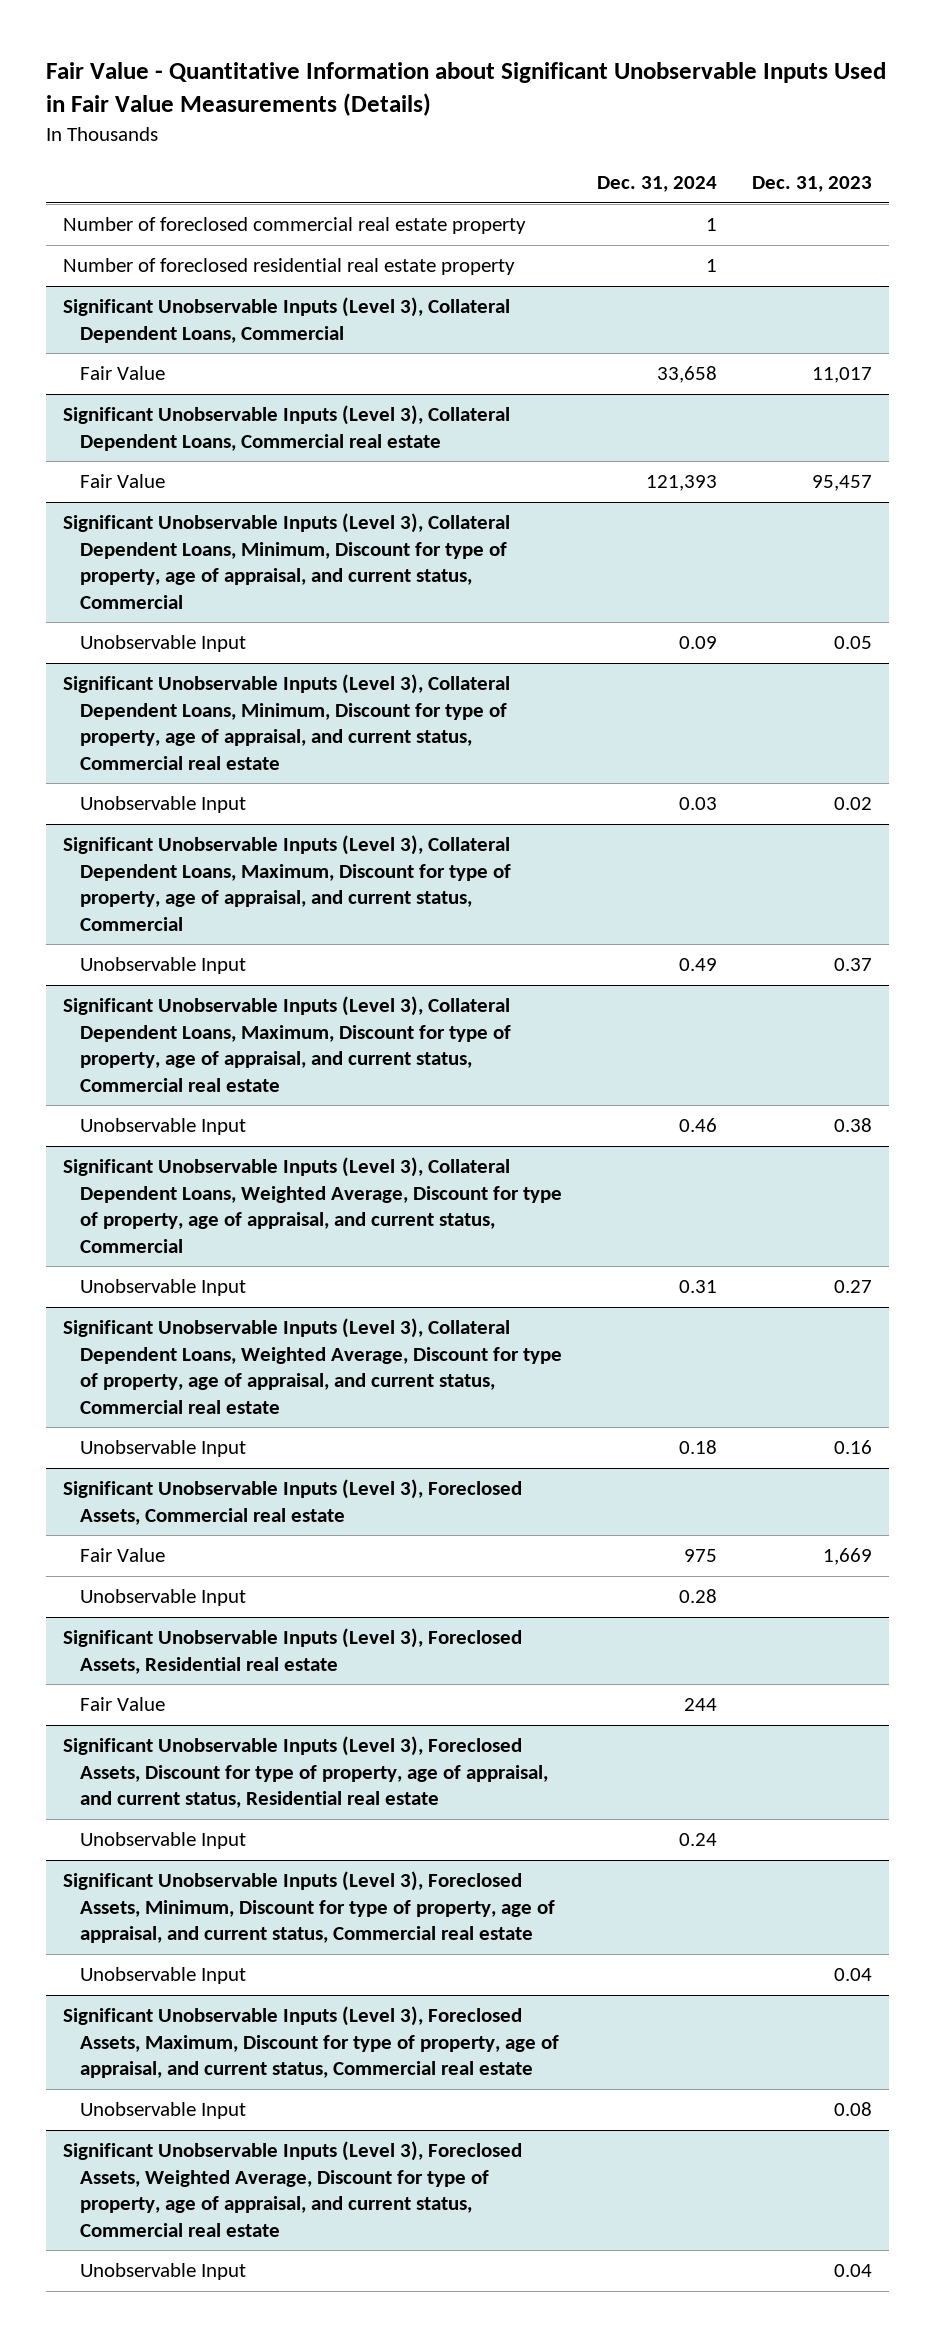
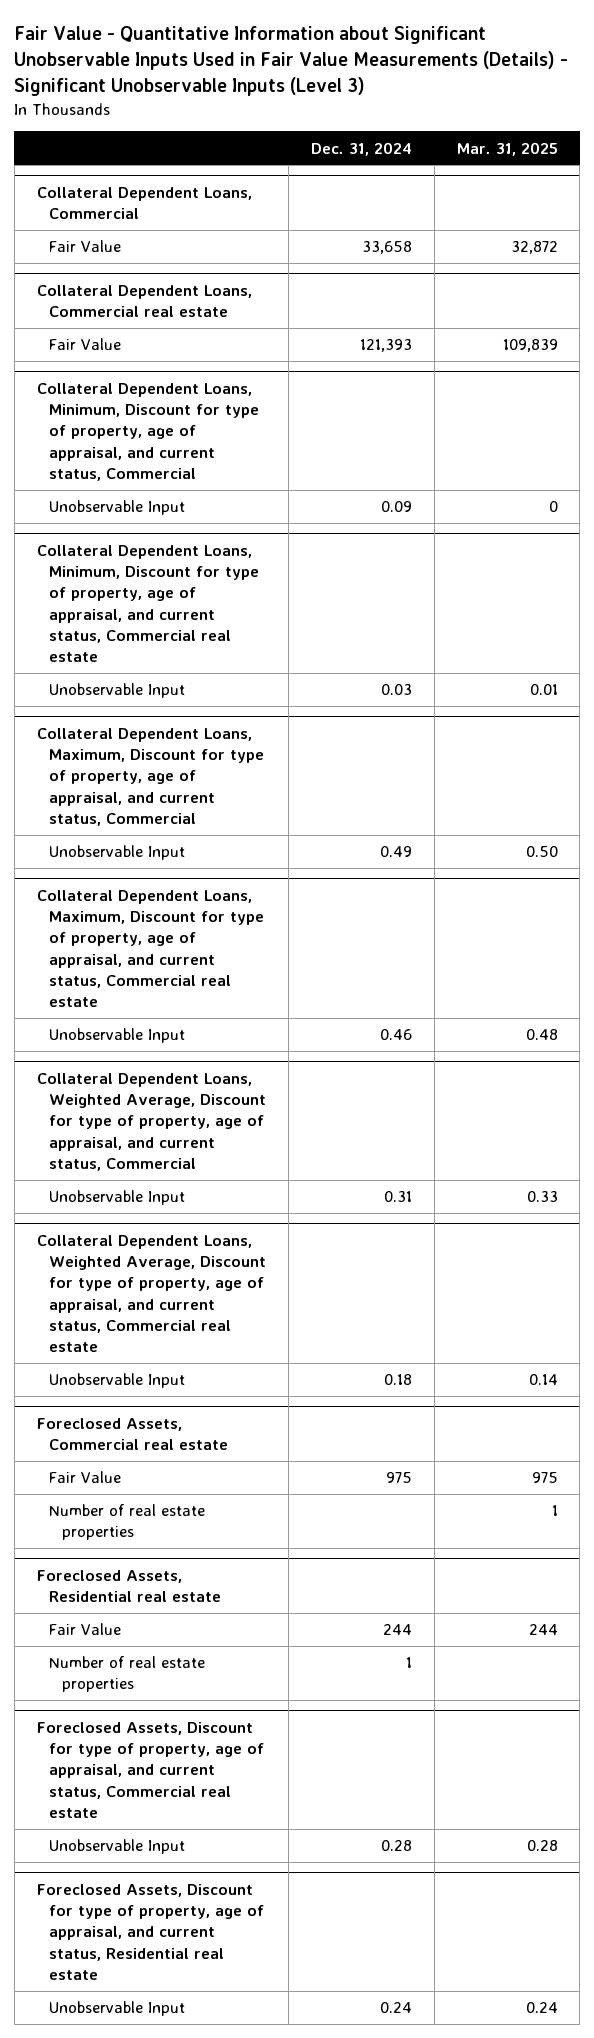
- Fair Value - Quantitative Information about Significant Unobservable Inputs Used in Fair Value Measurements (Details)
+ Fair Value - Quantitative Information about Significant Unobservable Inputs Used in Fair Value Measurements (Details) - Significant Unobservable Inputs (Level 3)
- | Dec. 31, 2024 | Dec. 31, 2023
+ | Dec. 31, 2024 | Mar. 31, 2025
- Number of foreclosed commercial real estate property | 1 |
- Number of foreclosed residential real estate property | 1 |
- Significant Unobservable Inputs (Level 3), Collateral Dependent Loans, Commercial
+ Collateral Dependent Loans, Commercial
- Significant Unobservable Inputs (Level 3), Collateral Dependent Loans, Commercial real estate
+ Collateral Dependent Loans, Commercial real estate
- Significant Unobservable Inputs (Level 3), Collateral Dependent Loans, Minimum, Discount for type of property, age of appraisal, and current status, Commercial
+ Collateral Dependent Loans, Minimum, Discount for type of property, age of appraisal, and current status, Commercial
- Significant Unobservable Inputs (Level 3), Collateral Dependent Loans, Minimum, Discount for type of property, age of appraisal, and current status, Commercial real estate
+ Collateral Dependent Loans, Minimum, Discount for type of property, age of appraisal, and current status, Commercial real estate
- Significant Unobservable Inputs (Level 3), Collateral Dependent Loans, Maximum, Discount for type of property, age of appraisal, and current status, Commercial
+ Collateral Dependent Loans, Maximum, Discount for type of property, age of appraisal, and current status, Commercial
- Significant Unobservable Inputs (Level 3), Collateral Dependent Loans, Maximum, Discount for type of property, age of appraisal, and current status, Commercial real estate
+ Collateral Dependent Loans, Maximum, Discount for type of property, age of appraisal, and current status, Commercial real estate
- Significant Unobservable Inputs (Level 3), Collateral Dependent Loans, Weighted Average, Discount for type of property, age of appraisal, and current status, Commercial
+ Collateral Dependent Loans, Weighted Average, Discount for type of property, age of appraisal, and current status, Commercial
- Significant Unobservable Inputs (Level 3), Collateral Dependent Loans, Weighted Average, Discount for type of property, age of appraisal, and current status, Commercial real estate
+ Collateral Dependent Loans, Weighted Average, Discount for type of property, age of appraisal, and current status, Commercial real estate
- Significant Unobservable Inputs (Level 3), Foreclosed Assets, Commercial real estate
+ Foreclosed Assets, Commercial real estate
- Unobservable Input | 0.28 |
- Significant Unobservable Inputs (Level 3), Foreclosed Assets, Residential real estate
+ Number of real estate properties | | 1
+ Foreclosed Assets, Residential real estate
- Significant Unobservable Inputs (Level 3), Foreclosed Assets, Discount for type of property, age of appraisal, and current status, Residential real estate
+ Number of real estate properties | 1 |
+ Foreclosed Assets, Discount for type of property, age of appraisal, and current status, Commercial real estate
+ Unobservable Input | 0.28 | 0.28
+ Foreclosed Assets, Discount for type of property, age of appraisal, and current status, Residential real estate
- Significant Unobservable Inputs (Level 3), Foreclosed Assets, Minimum, Discount for type of property, age of appraisal, and current status, Commercial real estate
- Unobservable Input | | 0.04
- Significant Unobservable Inputs (Level 3), Foreclosed Assets, Maximum, Discount for type of property, age of appraisal, and current status, Commercial real estate
- Unobservable Input | | 0.08
- Significant Unobservable Inputs (Level 3), Foreclosed Assets, Weighted Average, Discount for type of property, age of appraisal, and current status, Commercial real estate
- Unobservable Input | | 0.04

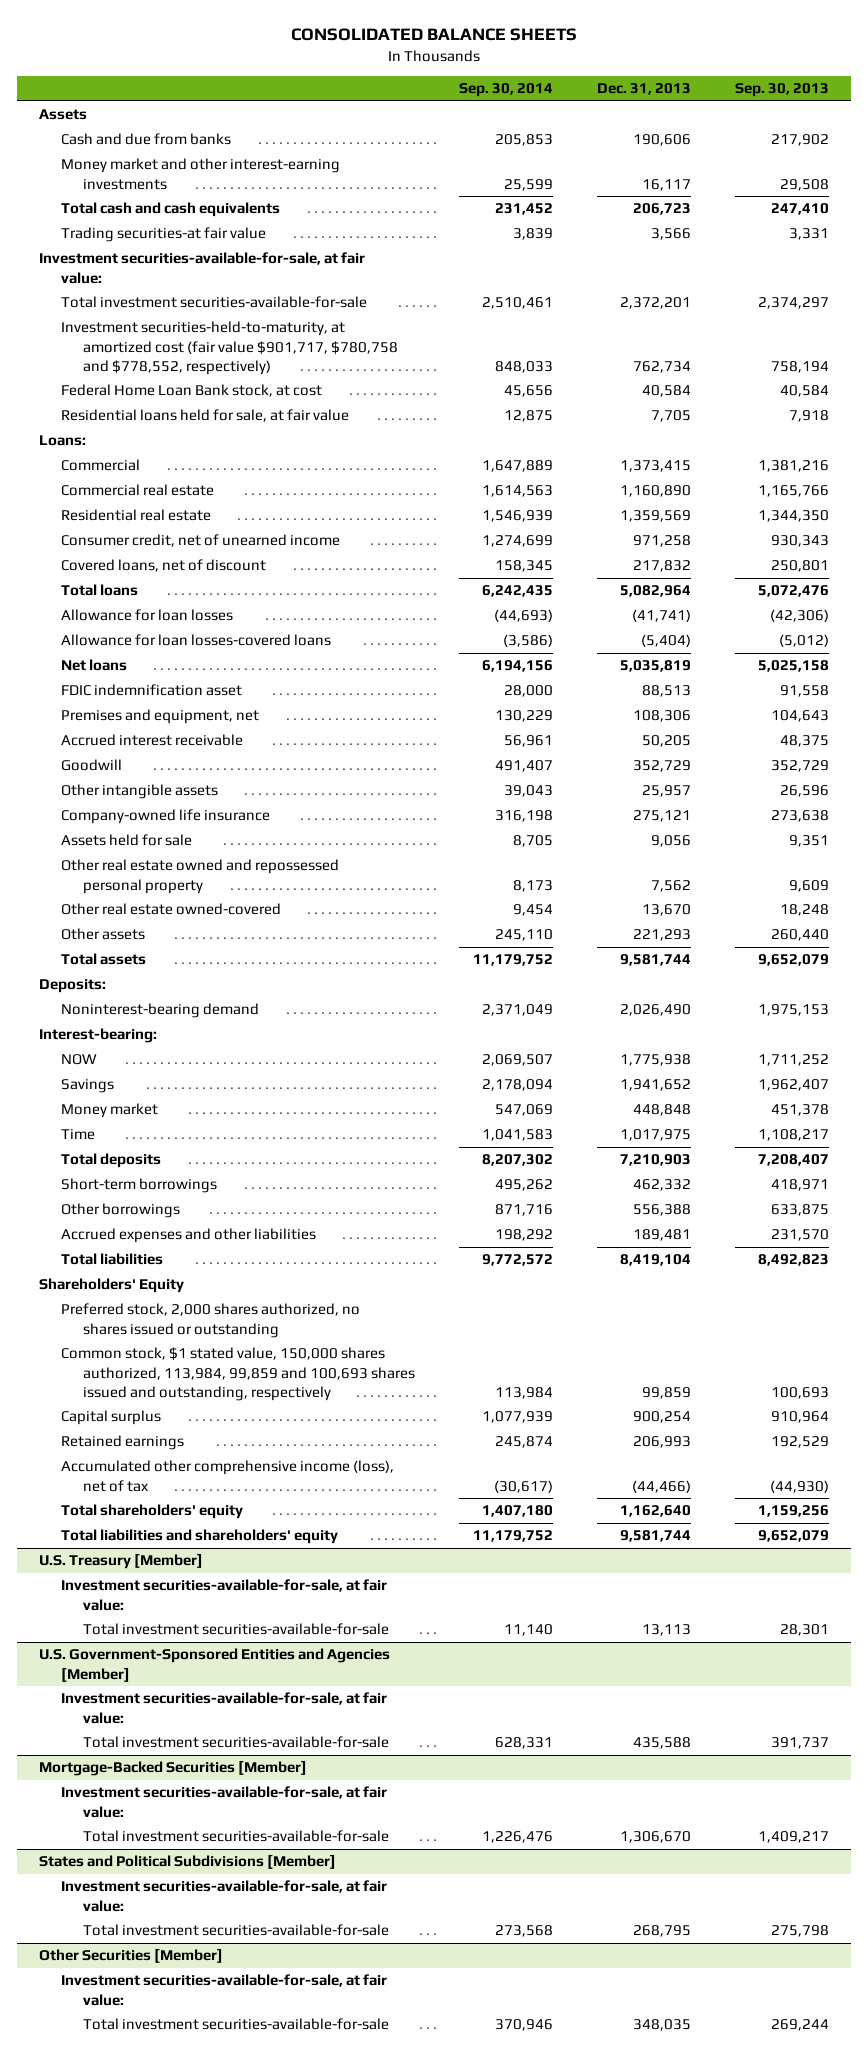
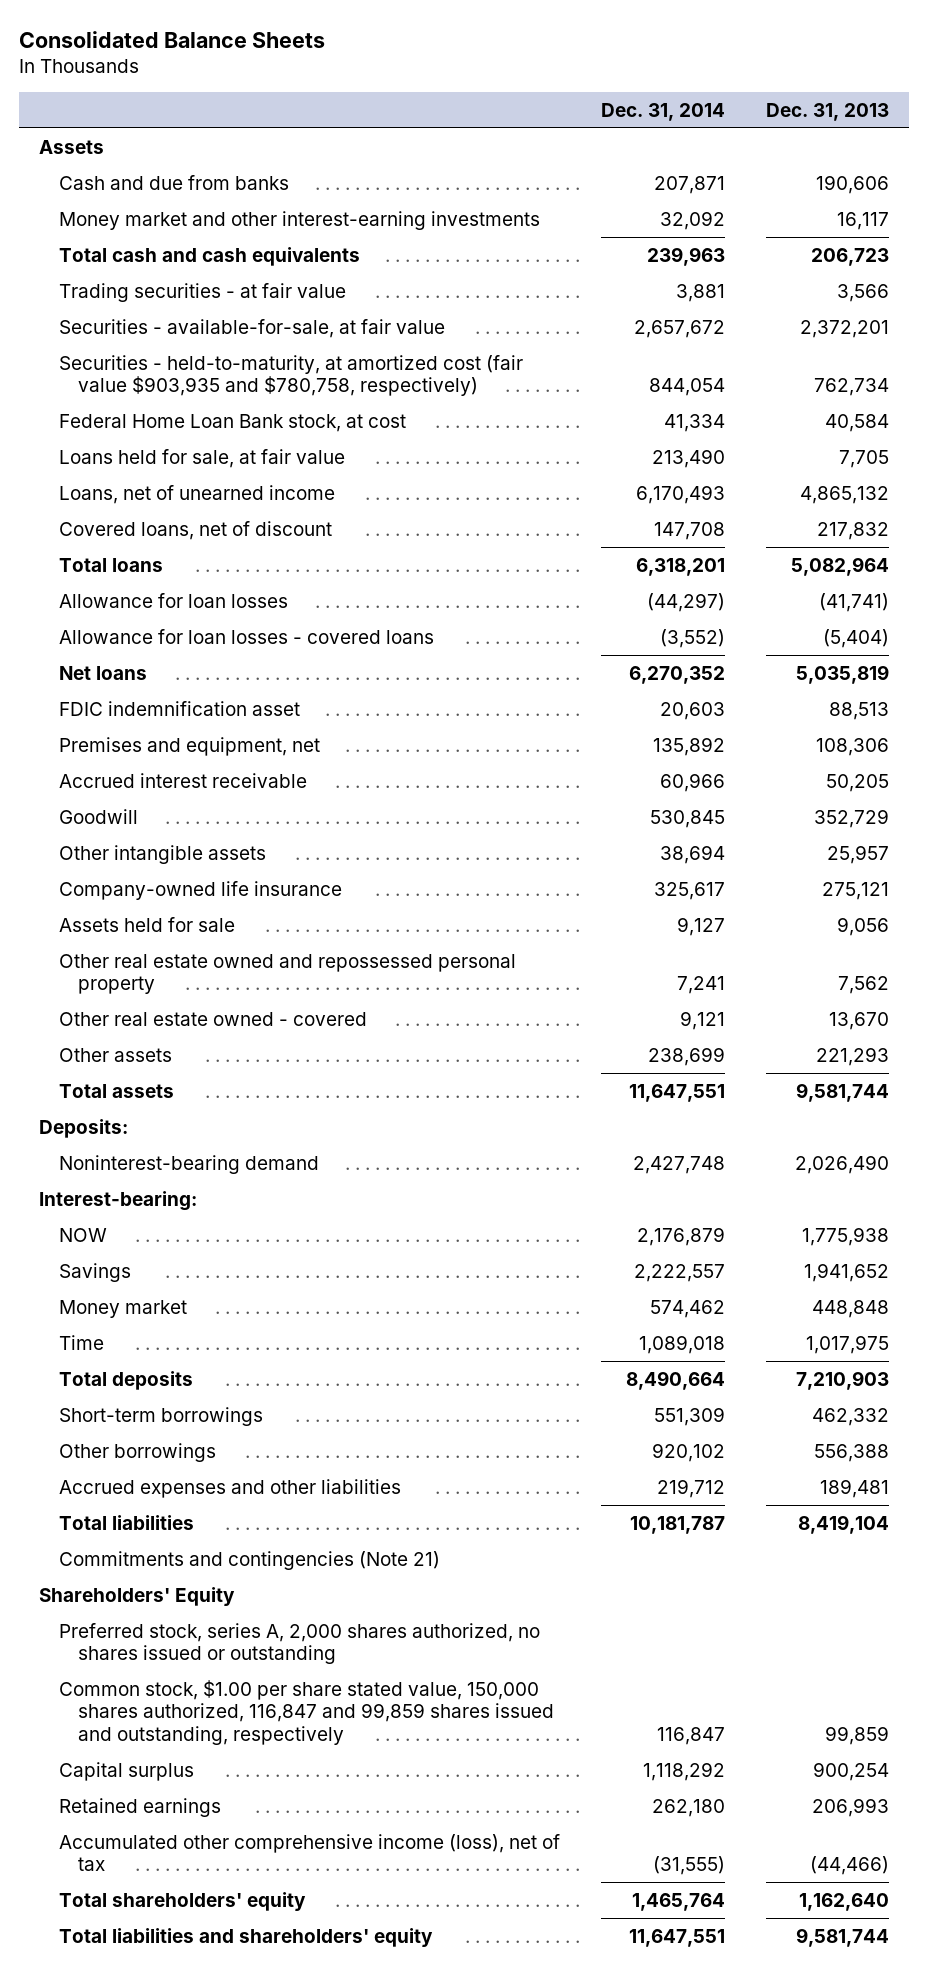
- CONSOLIDATED BALANCE SHEETS
+ Consolidated Balance Sheets
- | Sep. 30, 2014 | Dec. 31, 2013 | Sep. 30, 2013
+ | Dec. 31, 2014 | Dec. 31, 2013
- Trading securities-at fair value | 3,839 | 3,566 | 3,331
- Investment securities-available-for-sale, at fair value:
- Total investment securities-available-for-sale | 2,510,461 | 2,372,201 | 2,374,297
- Investment securities-held-to-maturity, at amortized cost (fair value $901,717, $780,758 and $778,552, respectively) | 848,033 | 762,734 | 758,194
+ Trading securities - at fair value | 3,881 | 3,566
+ Securities - available-for-sale, at fair value | 2,657,672 | 2,372,201
+ Securities - held-to-maturity, at amortized cost (fair value $903,935 and $780,758, respectively) | 844,054 | 762,734
- Residential loans held for sale, at fair value | 12,875 | 7,705 | 7,918
- Loans:
- Commercial | 1,647,889 | 1,373,415 | 1,381,216
- Commercial real estate | 1,614,563 | 1,160,890 | 1,165,766
- Residential real estate | 1,546,939 | 1,359,569 | 1,344,350
- Consumer credit, net of unearned income | 1,274,699 | 971,258 | 930,343
+ Loans held for sale, at fair value | 213,490 | 7,705
+ Loans, net of unearned income | 6,170,493 | 4,865,132
- Allowance for loan losses-covered loans | (3,586) | (5,404) | (5,012)
+ Allowance for loan losses - covered loans | (3,552) | (5,404)
- Other real estate owned-covered | 9,454 | 13,670 | 18,248
+ Other real estate owned - covered | 9,121 | 13,670
+ Commitments and contingencies (Note 21)
- Preferred stock, 2,000 shares authorized, no shares issued or outstanding
- Common stock, $1 stated value, 150,000 shares authorized, 113,984, 99,859 and 100,693 shares issued and outstanding, respectively | 113,984 | 99,859 | 100,693
+ Preferred stock, series A, 2,000 shares authorized, no shares issued or outstanding
+ Common stock, $1.00 per share stated value, 150,000 shares authorized, 116,847 and 99,859 shares issued and outstanding, respectively | 116,847 | 99,859
- U.S. Treasury [Member]
- Investment securities-available-for-sale, at fair value:
- Total investment securities-available-for-sale | 11,140 | 13,113 | 28,301
- U.S. Government-Sponsored Entities and Agencies [Member]
- Investment securities-available-for-sale, at fair value:
- Total investment securities-available-for-sale | 628,331 | 435,588 | 391,737
- Mortgage-Backed Securities [Member]
- Investment securities-available-for-sale, at fair value:
- Total investment securities-available-for-sale | 1,226,476 | 1,306,670 | 1,409,217
- States and Political Subdivisions [Member]
- Investment securities-available-for-sale, at fair value:
- Total investment securities-available-for-sale | 273,568 | 268,795 | 275,798
- Other Securities [Member]
- Investment securities-available-for-sale, at fair value:
- Total investment securities-available-for-sale | 370,946 | 348,035 | 269,244

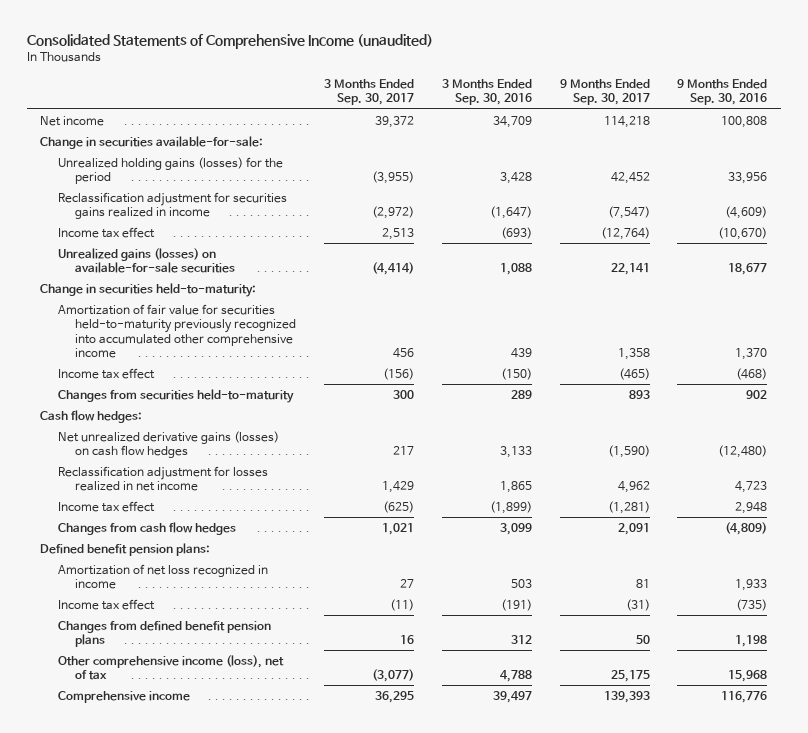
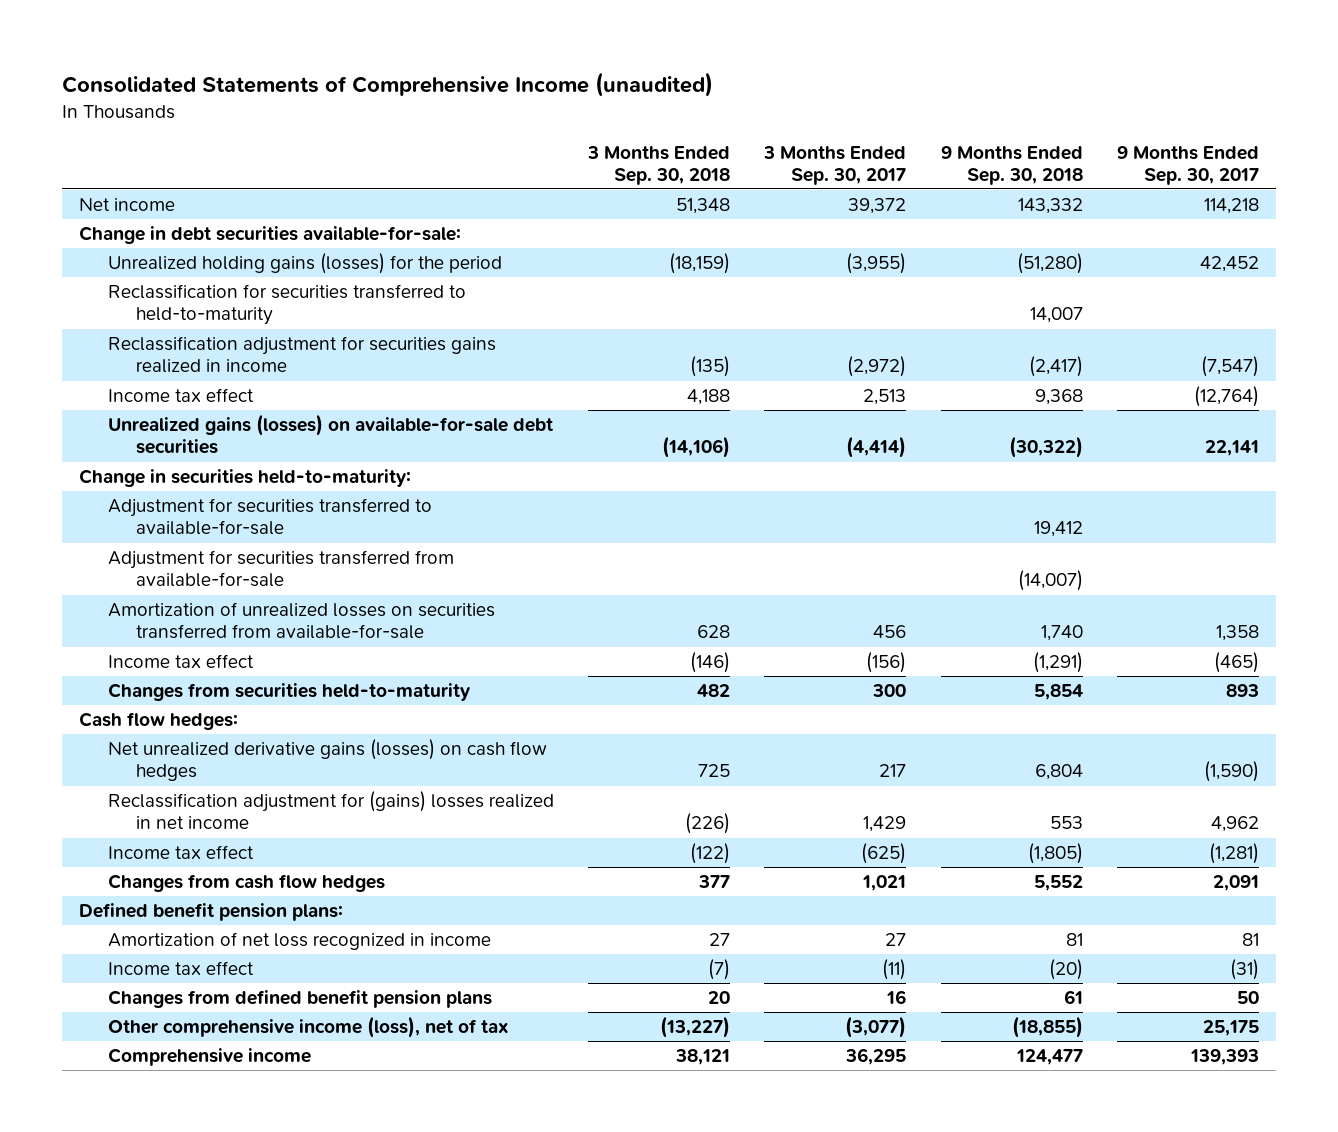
- | 3 Months Ended Sep. 30, 2017 | 3 Months Ended Sep. 30, 2016 | 9 Months Ended Sep. 30, 2017 | 9 Months Ended Sep. 30, 2016
+ | 3 Months Ended Sep. 30, 2018 | 3 Months Ended Sep. 30, 2017 | 9 Months Ended Sep. 30, 2018 | 9 Months Ended Sep. 30, 2017
- Change in securities available-for-sale:
+ Change in debt securities available-for-sale:
+ Reclassification for securities transferred to held-to-maturity | | | 14,007 |
- Unrealized gains (losses) on available-for-sale securities | (4,414) | 1,088 | 22,141 | 18,677
+ Unrealized gains (losses) on available-for-sale debt securities | (14,106) | (4,414) | (30,322) | 22,141
- Amortization of fair value for securities held-to-maturity previously recognized into accumulated other comprehensive income | 456 | 439 | 1,358 | 1,370
+ Adjustment for securities transferred to available-for-sale | | | 19,412 |
+ Adjustment for securities transferred from available-for-sale | | | (14,007) |
+ Amortization of unrealized losses on securities transferred from available-for-sale | 628 | 456 | 1,740 | 1,358
- Reclassification adjustment for losses realized in net income | 1,429 | 1,865 | 4,962 | 4,723
+ Reclassification adjustment for (gains) losses realized in net income | (226) | 1,429 | 553 | 4,962

